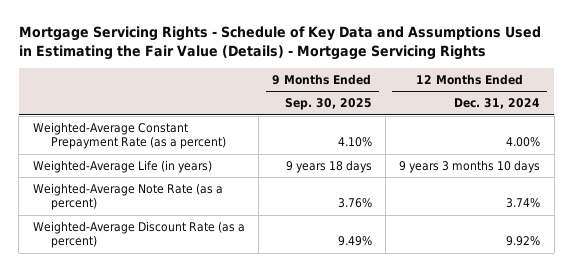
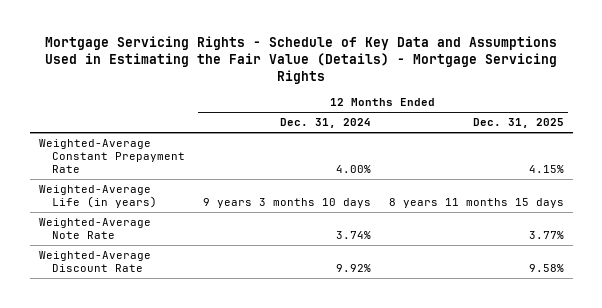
- | 9 Months Ended Sep. 30, 2025 | 12 Months Ended Dec. 31, 2024
+ | 12 Months Ended Dec. 31, 2024 | 12 Months Ended Dec. 31, 2025
- Weighted-Average Constant Prepayment Rate (as a percent) | 4.10% | 4.00%
+ Weighted-Average Constant Prepayment Rate | 4.00% | 4.15%
- Weighted-Average Note Rate (as a percent) | 3.76% | 3.74%
- Weighted-Average Discount Rate (as a percent) | 9.49% | 9.92%
+ Weighted-Average Note Rate | 3.74% | 3.77%
+ Weighted-Average Discount Rate | 9.92% | 9.58%

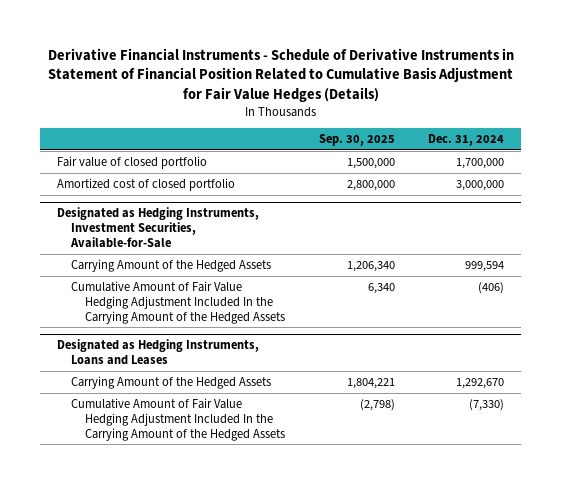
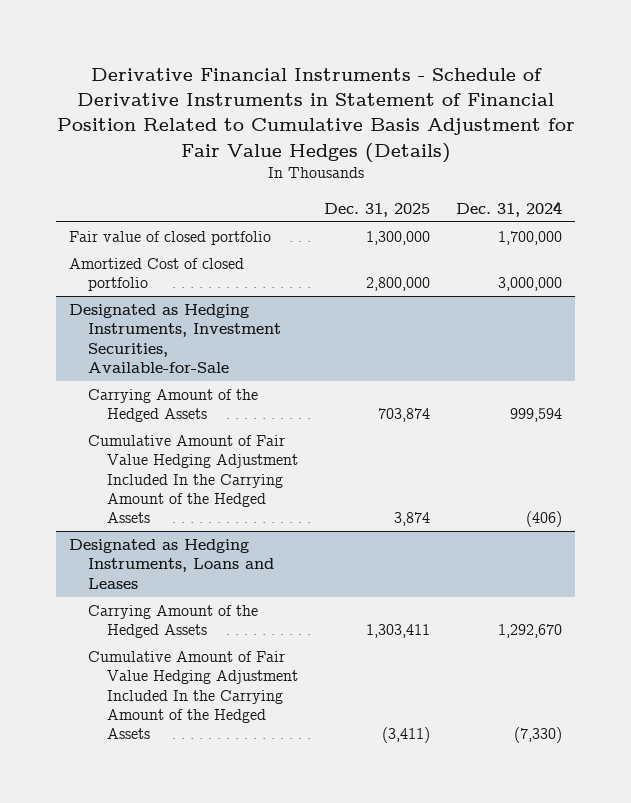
- | Sep. 30, 2025 | Dec. 31, 2024
+ | Dec. 31, 2025 | Dec. 31, 2024
- Amortized cost of closed portfolio | 2,800,000 | 3,000,000
+ Amortized Cost of closed portfolio | 2,800,000 | 3,000,000

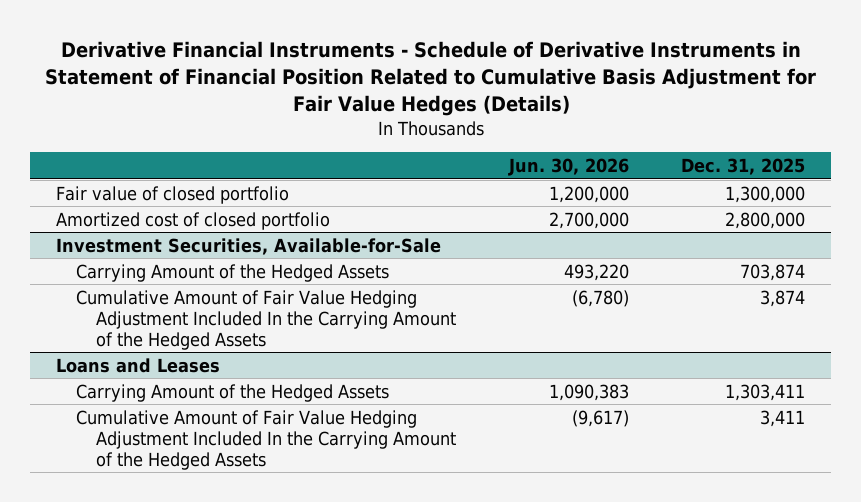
- | Dec. 31, 2025 | Dec. 31, 2024
+ | Jun. 30, 2026 | Dec. 31, 2025
- Amortized Cost of closed portfolio | 2,800,000 | 3,000,000
- Designated as Hedging Instruments, Investment Securities, Available-for-Sale
+ Amortized cost of closed portfolio | 2,700,000 | 2,800,000
+ Investment Securities, Available-for-Sale
- Designated as Hedging Instruments, Loans and Leases
+ Loans and Leases
- Cumulative Amount of Fair Value Hedging Adjustment Included In the Carrying Amount of the Hedged Assets | (3,411) | (7,330)
+ Cumulative Amount of Fair Value Hedging Adjustment Included In the Carrying Amount of the Hedged Assets | (9,617) | 3,411

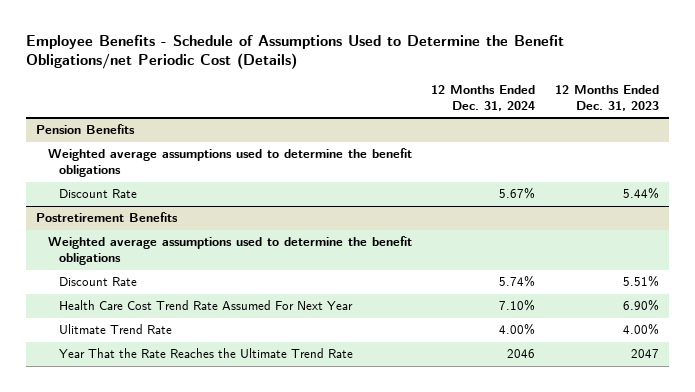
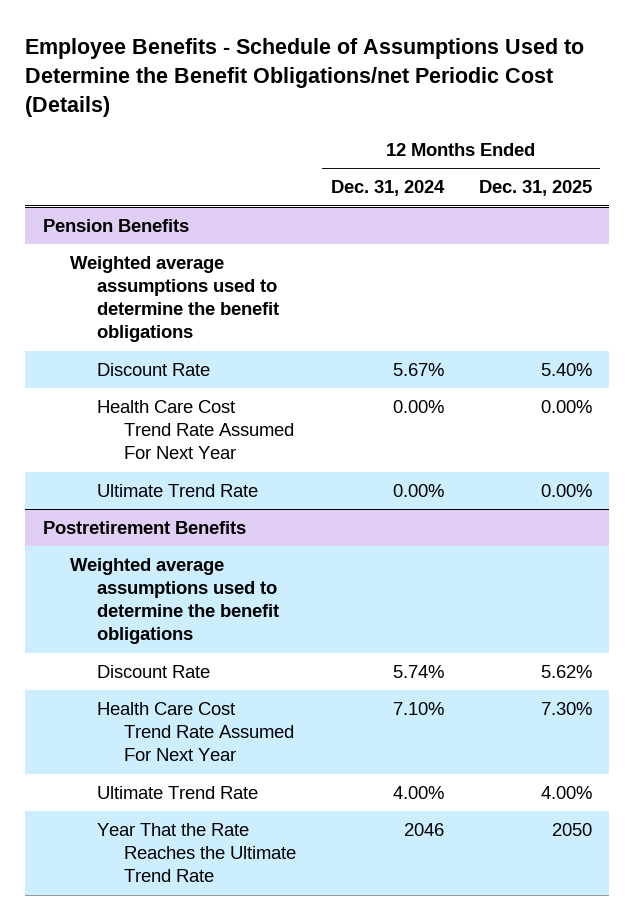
- | 12 Months Ended Dec. 31, 2024 | 12 Months Ended Dec. 31, 2023
+ | 12 Months Ended Dec. 31, 2024 | 12 Months Ended Dec. 31, 2025
@ Pension Benefits
+ Health Care Cost Trend Rate Assumed For Next Year | 0.00% | 0.00%
+ Ultimate Trend Rate | 0.00% | 0.00%
@ Postretirement Benefits
- Ulitmate Trend Rate | 4.00% | 4.00%
+ Ultimate Trend Rate | 4.00% | 4.00%

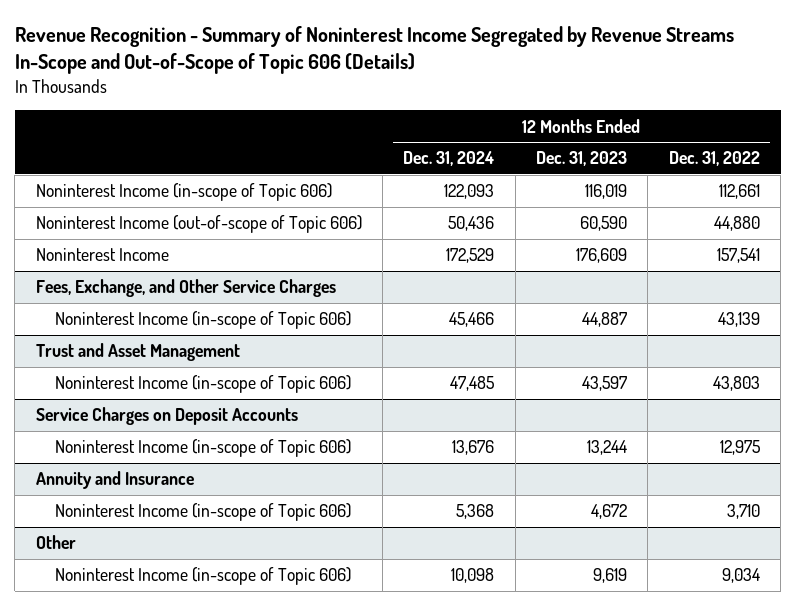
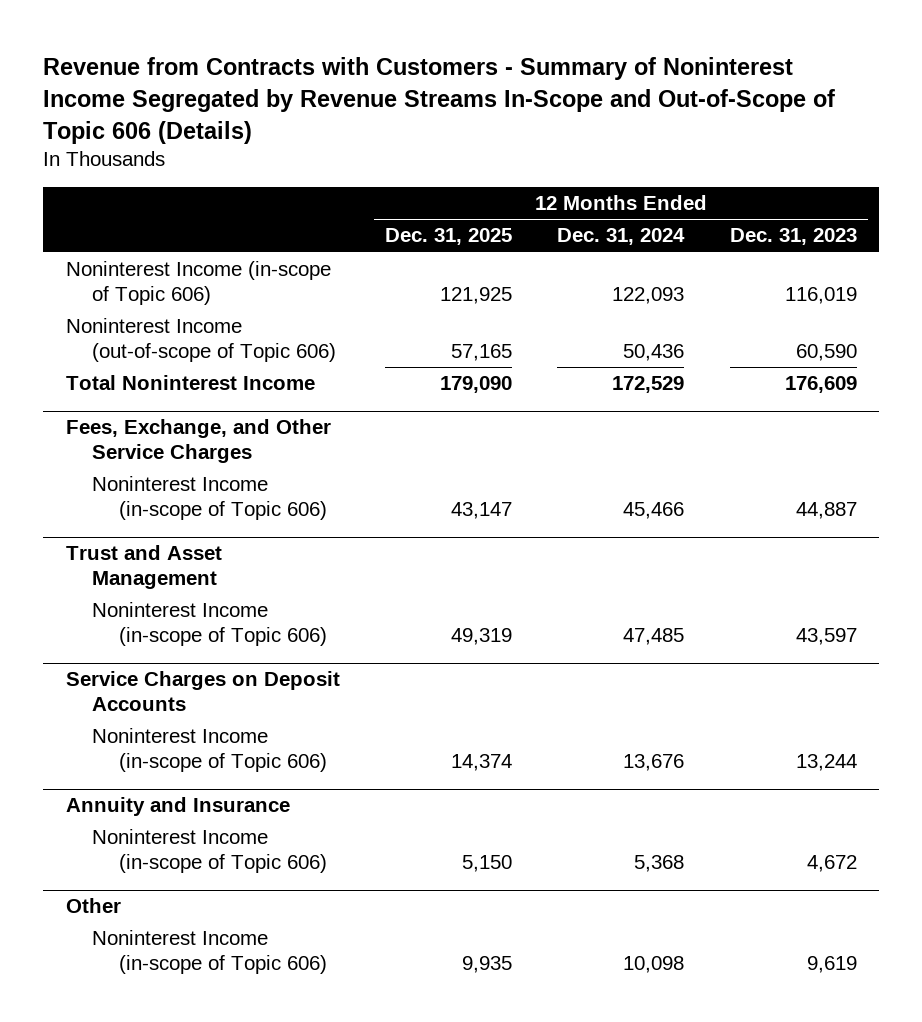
- Revenue Recognition - Summary of Noninterest Income Segregated by Revenue Streams In-Scope and Out-of-Scope of Topic 606 (Details)
+ Revenue from Contracts with Customers - Summary of Noninterest Income Segregated by Revenue Streams In-Scope and Out-of-Scope of Topic 606 (Details)
- | 12 Months Ended Dec. 31, 2024 | 12 Months Ended Dec. 31, 2023 | 12 Months Ended Dec. 31, 2022
+ | 12 Months Ended Dec. 31, 2025 | 12 Months Ended Dec. 31, 2024 | 12 Months Ended Dec. 31, 2023
- Noninterest Income | 172,529 | 176,609 | 157,541
+ Total Noninterest Income | 179,090 | 172,529 | 176,609

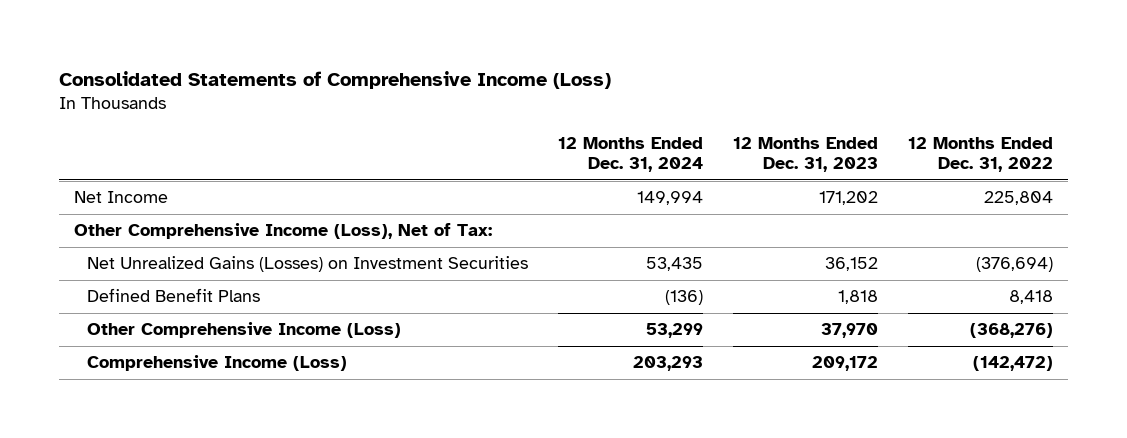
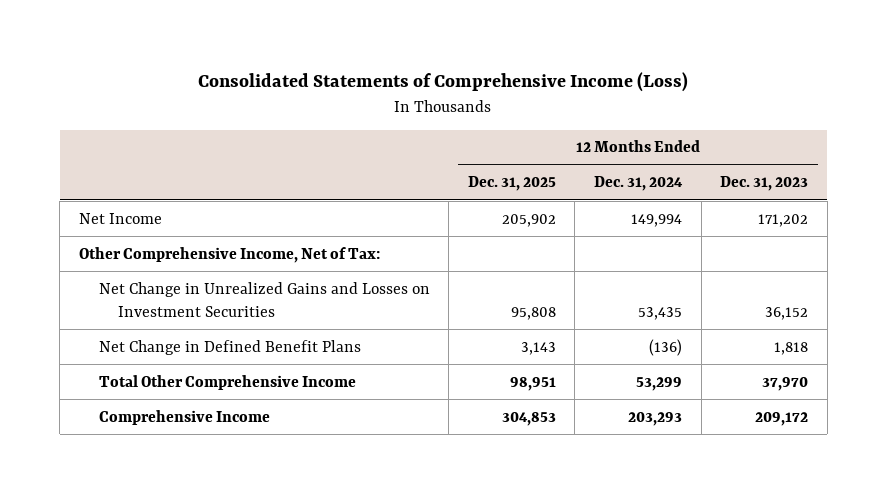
- | 12 Months Ended Dec. 31, 2024 | 12 Months Ended Dec. 31, 2023 | 12 Months Ended Dec. 31, 2022
+ | 12 Months Ended Dec. 31, 2025 | 12 Months Ended Dec. 31, 2024 | 12 Months Ended Dec. 31, 2023
- Other Comprehensive Income (Loss), Net of Tax:
- Net Unrealized Gains (Losses) on Investment Securities | 53,435 | 36,152 | (376,694)
- Defined Benefit Plans | (136) | 1,818 | 8,418
- Other Comprehensive Income (Loss) | 53,299 | 37,970 | (368,276)
- Comprehensive Income (Loss) | 203,293 | 209,172 | (142,472)
+ Other Comprehensive Income, Net of Tax:
+ Net Change in Unrealized Gains and Losses on Investment Securities | 95,808 | 53,435 | 36,152
+ Net Change in Defined Benefit Plans | 3,143 | (136) | 1,818
+ Total Other Comprehensive Income | 98,951 | 53,299 | 37,970
+ Comprehensive Income | 304,853 | 203,293 | 209,172

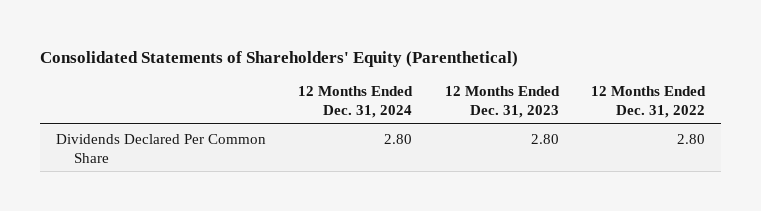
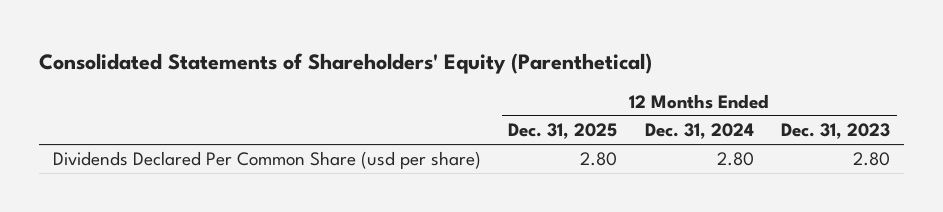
- | 12 Months Ended Dec. 31, 2024 | 12 Months Ended Dec. 31, 2023 | 12 Months Ended Dec. 31, 2022
+ | 12 Months Ended Dec. 31, 2025 | 12 Months Ended Dec. 31, 2024 | 12 Months Ended Dec. 31, 2023
- Dividends Declared Per Common Share | 2.80 | 2.80 | 2.80
+ Dividends Declared Per Common Share (usd per share) | 2.80 | 2.80 | 2.80

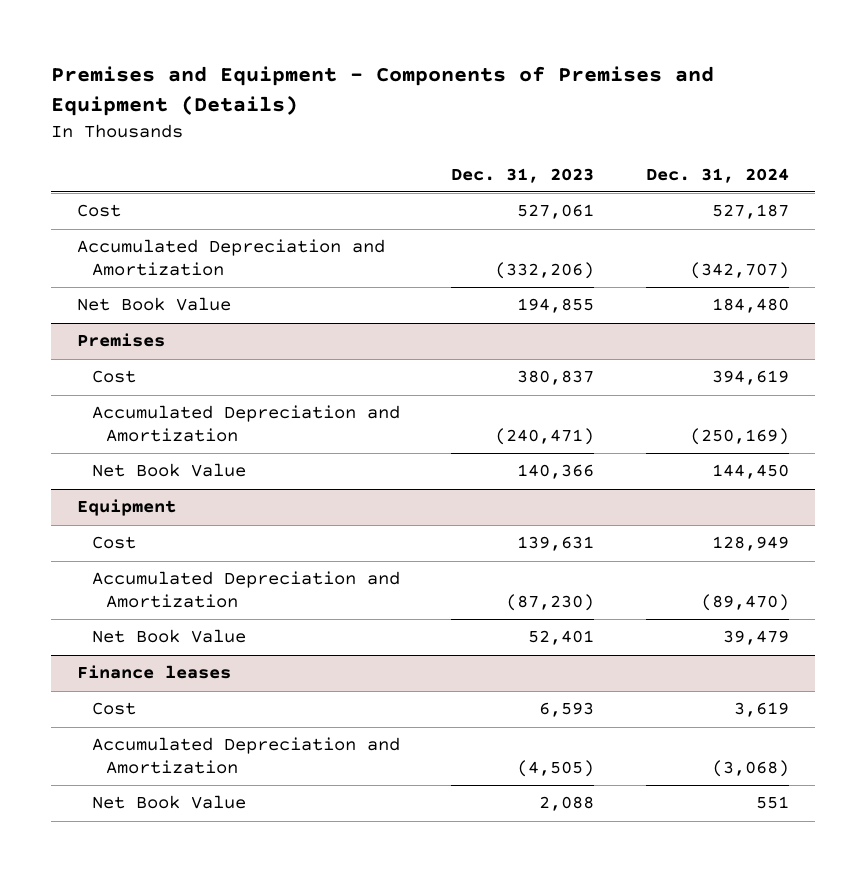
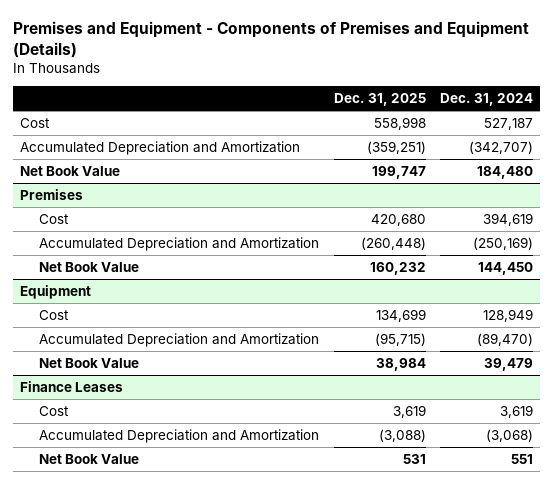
- | Dec. 31, 2023 | Dec. 31, 2024
+ | Dec. 31, 2025 | Dec. 31, 2024
- Finance leases
+ Finance Leases

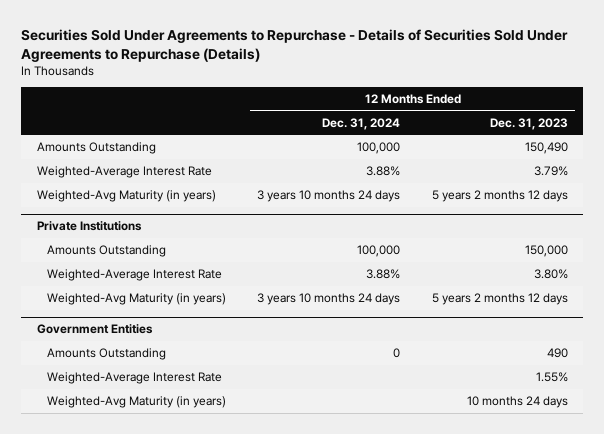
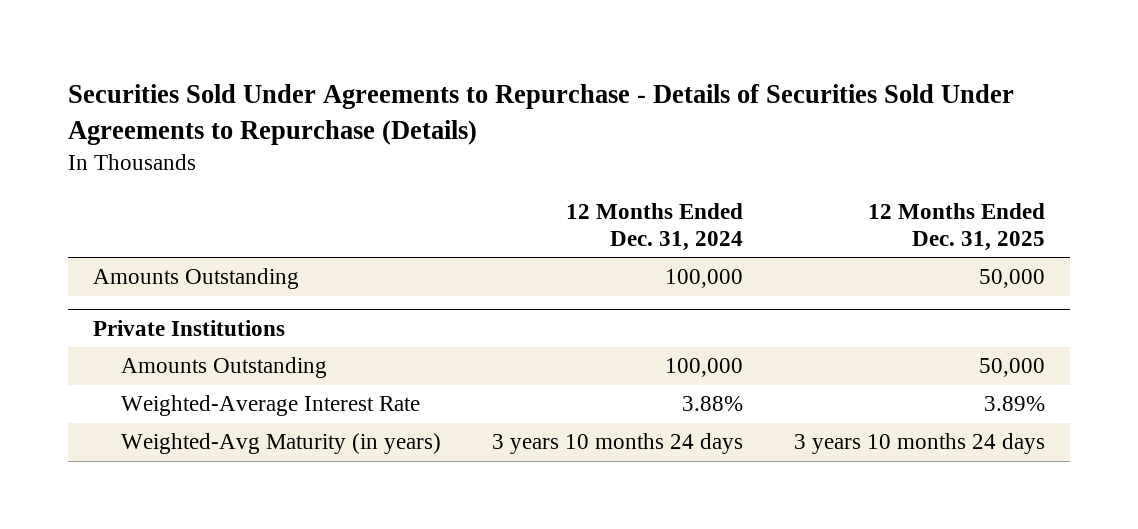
- | 12 Months Ended Dec. 31, 2024 | 12 Months Ended Dec. 31, 2023
+ | 12 Months Ended Dec. 31, 2024 | 12 Months Ended Dec. 31, 2025
- Weighted-Average Interest Rate | 3.88% | 3.79%
- Weighted-Avg Maturity (in years) | 3 years 10 months 24 days | 5 years 2 months 12 days
- Government Entities
- Amounts Outstanding | 0 | 490
- Weighted-Average Interest Rate | | 1.55%
- Weighted-Avg Maturity (in years) | | 10 months 24 days

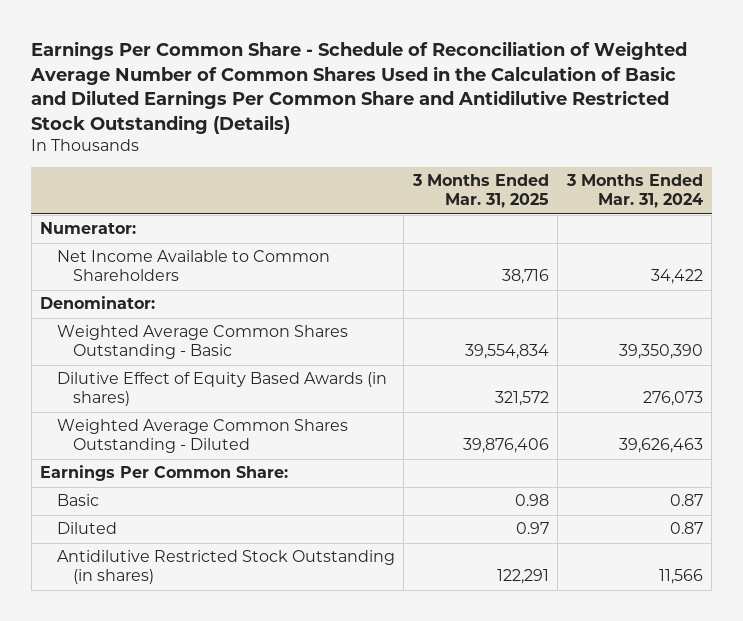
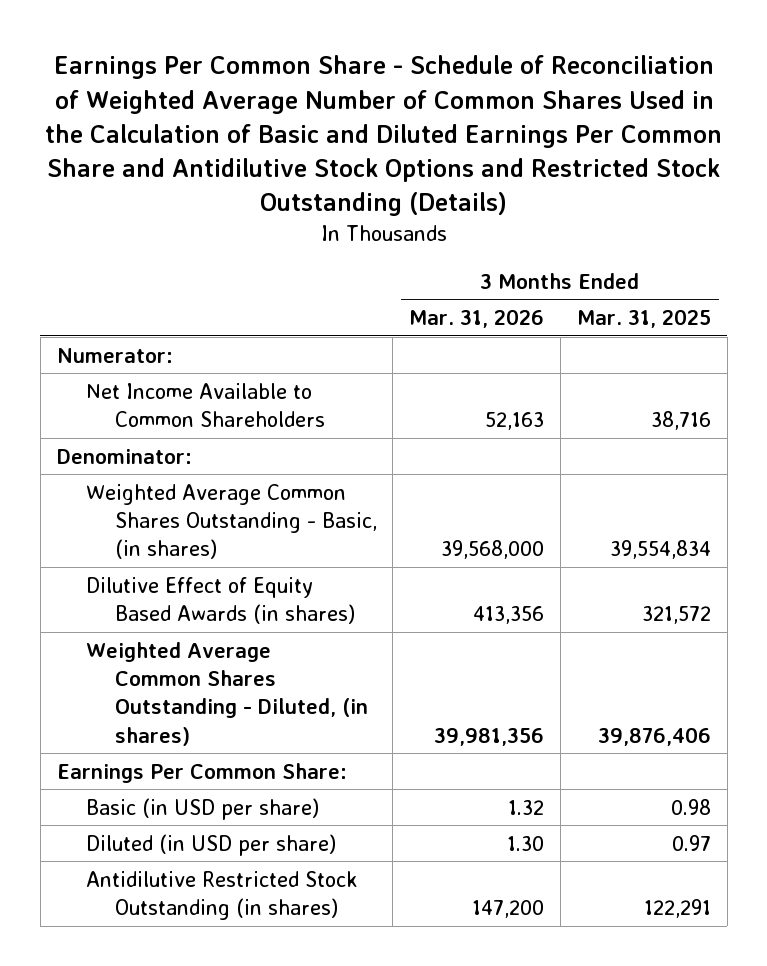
- Earnings Per Common Share - Schedule of Reconciliation of Weighted Average Number of Common Shares Used in the Calculation of Basic and Diluted Earnings Per Common Share and Antidilutive Restricted Stock Outstanding (Details)
+ Earnings Per Common Share - Schedule of Reconciliation of Weighted Average Number of Common Shares Used in the Calculation of Basic and Diluted Earnings Per Common Share and Antidilutive Stock Options and Restricted Stock Outstanding (Details)
- | 3 Months Ended Mar. 31, 2025 | 3 Months Ended Mar. 31, 2024
+ | 3 Months Ended Mar. 31, 2026 | 3 Months Ended Mar. 31, 2025
- Weighted Average Common Shares Outstanding - Basic | 39,554,834 | 39,350,390
+ Weighted Average Common Shares Outstanding - Basic, (in shares) | 39,568,000 | 39,554,834
- Weighted Average Common Shares Outstanding - Diluted | 39,876,406 | 39,626,463
+ Weighted Average Common Shares Outstanding - Diluted, (in shares) | 39,981,356 | 39,876,406
- Basic | 0.98 | 0.87
- Diluted | 0.97 | 0.87
+ Basic (in USD per share) | 1.32 | 0.98
+ Diluted (in USD per share) | 1.30 | 0.97

